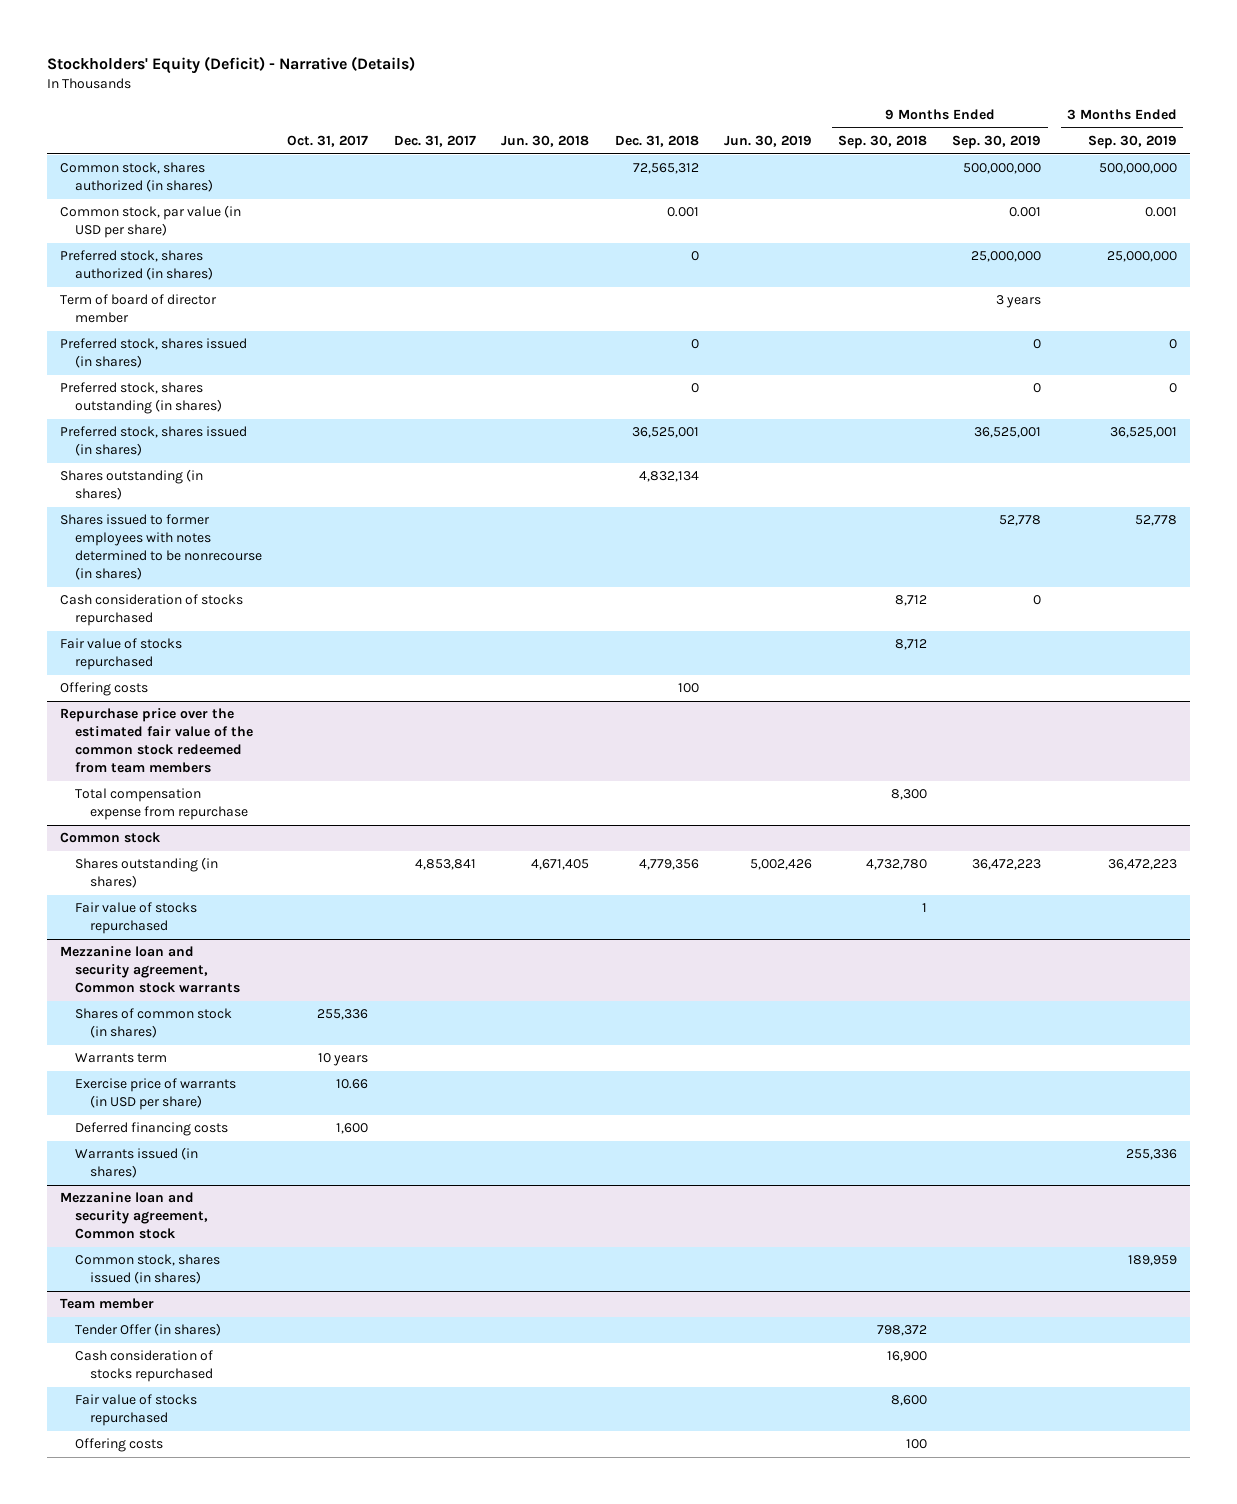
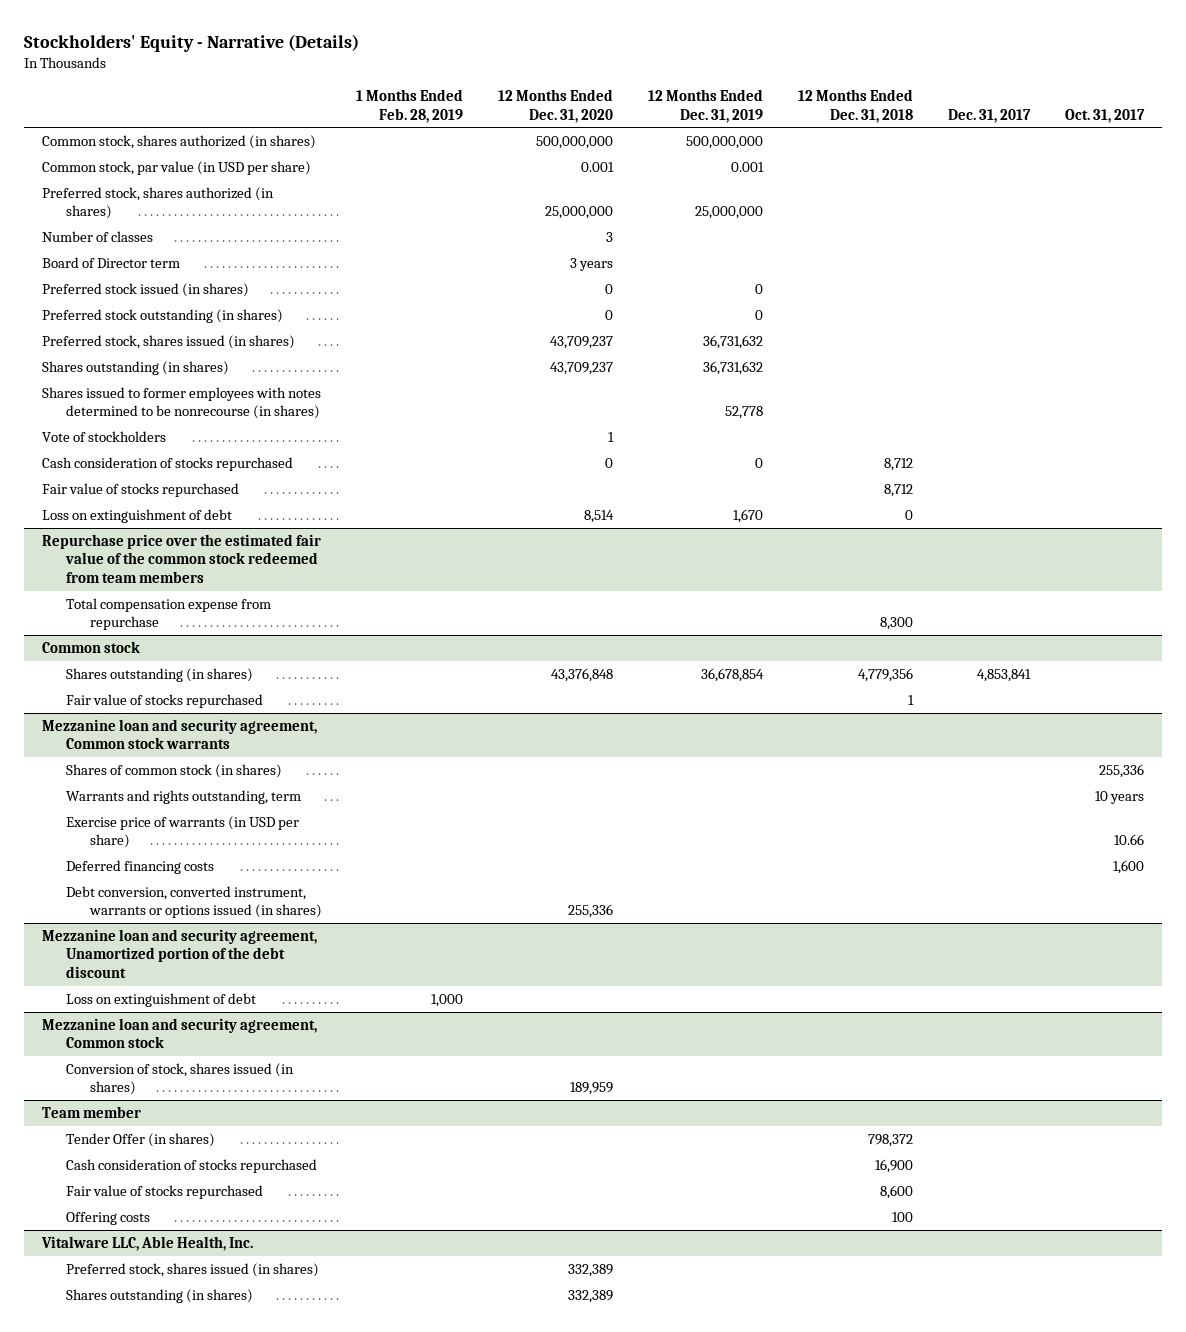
- Stockholders' Equity (Deficit) - Narrative (Details)
+ Stockholders' Equity - Narrative (Details)
- | Oct. 31, 2017 | Dec. 31, 2017 | Jun. 30, 2018 | Dec. 31, 2018 | Jun. 30, 2019 | 9 Months Ended Sep. 30, 2018 | 9 Months Ended Sep. 30, 2019 | 3 Months Ended Sep. 30, 2019
+ | 1 Months Ended Feb. 28, 2019 | 12 Months Ended Dec. 31, 2020 | 12 Months Ended Dec. 31, 2019 | 12 Months Ended Dec. 31, 2018 | Dec. 31, 2017 | Oct. 31, 2017
- Term of board of director member | | | | | | | 3 years |
- Preferred stock, shares issued (in shares) | | | | 0 | | | 0 | 0
- Preferred stock, shares outstanding (in shares) | | | | 0 | | | 0 | 0
+ Number of classes | | 3 | | | |
+ Board of Director term | | 3 years | | | |
+ Preferred stock issued (in shares) | | 0 | 0 | | |
+ Preferred stock outstanding (in shares) | | 0 | 0 | | |
+ Vote of stockholders | | 1 | | | |
- Offering costs | | | | 100 | | | |
+ Loss on extinguishment of debt | | 8,514 | 1,670 | 0 | |
@ Mezzanine loan and security agreement, Common stock warrants
- Warrants term | 10 years | | | | | | |
+ Warrants and rights outstanding, term | | | | | | 10 years
- Warrants issued (in shares) | | | | | | | | 255,336
+ Debt conversion, converted instrument, warrants or options issued (in shares) | | 255,336 | | | |
+ Mezzanine loan and security agreement, Unamortized portion of the debt discount
+ Loss on extinguishment of debt | 1,000 | | | | |
@ Mezzanine loan and security agreement, Common stock
- Common stock, shares issued (in shares) | | | | | | | | 189,959
+ Conversion of stock, shares issued (in shares) | | 189,959 | | | |
+ Vitalware LLC, Able Health, Inc.
+ Preferred stock, shares issued (in shares) | | 332,389 | | | |
+ Shares outstanding (in shares) | | 332,389 | | | |

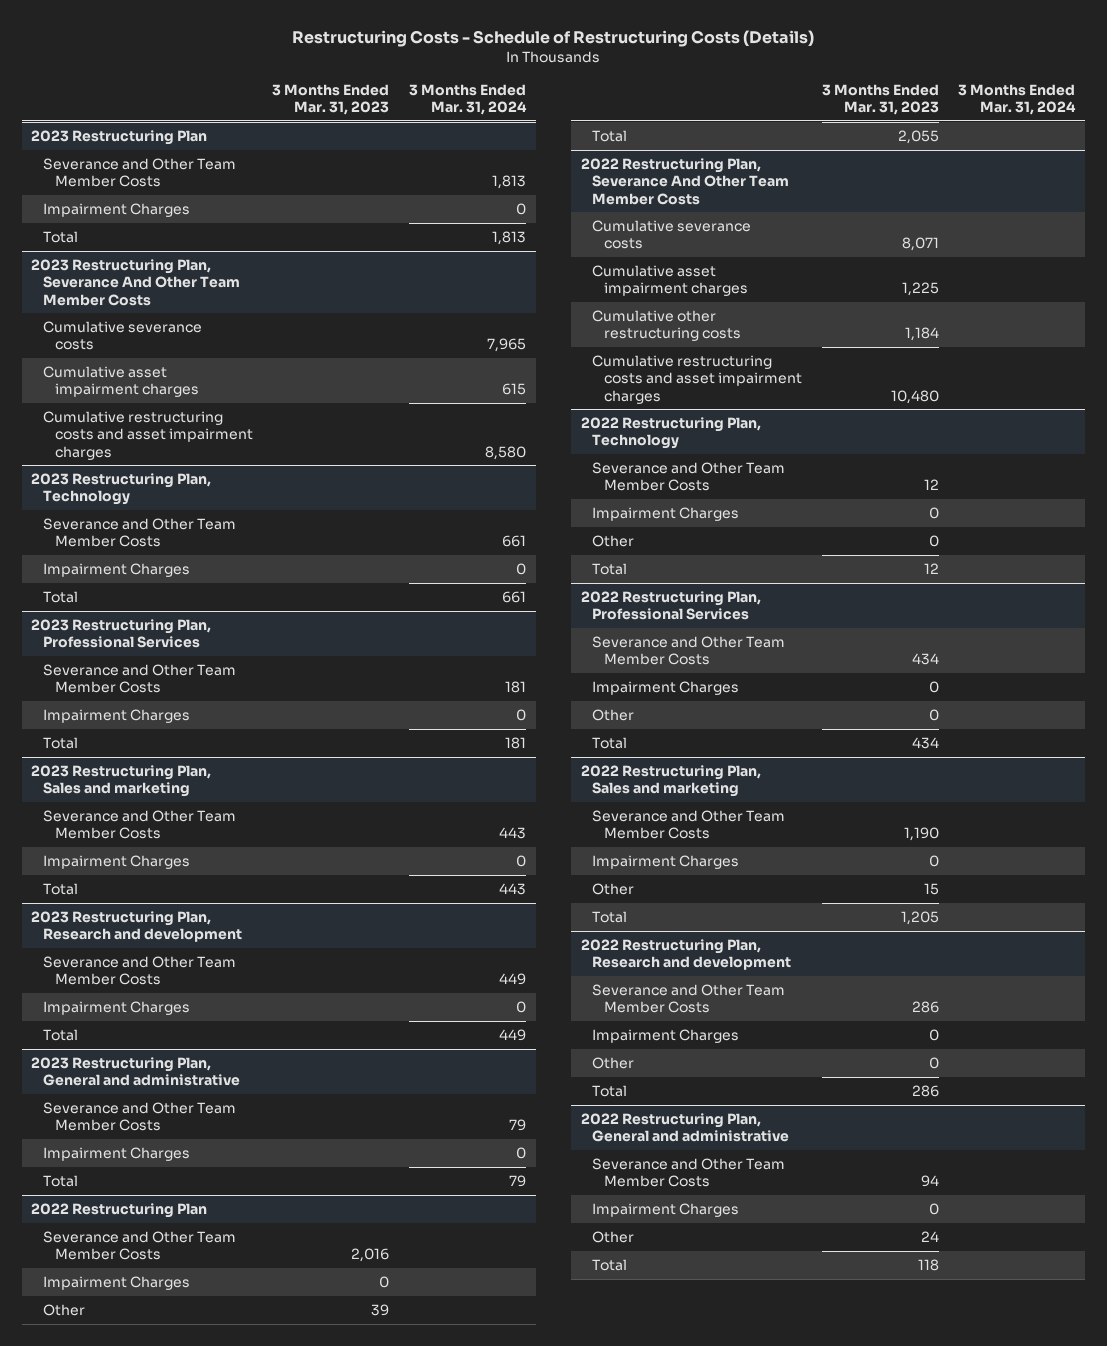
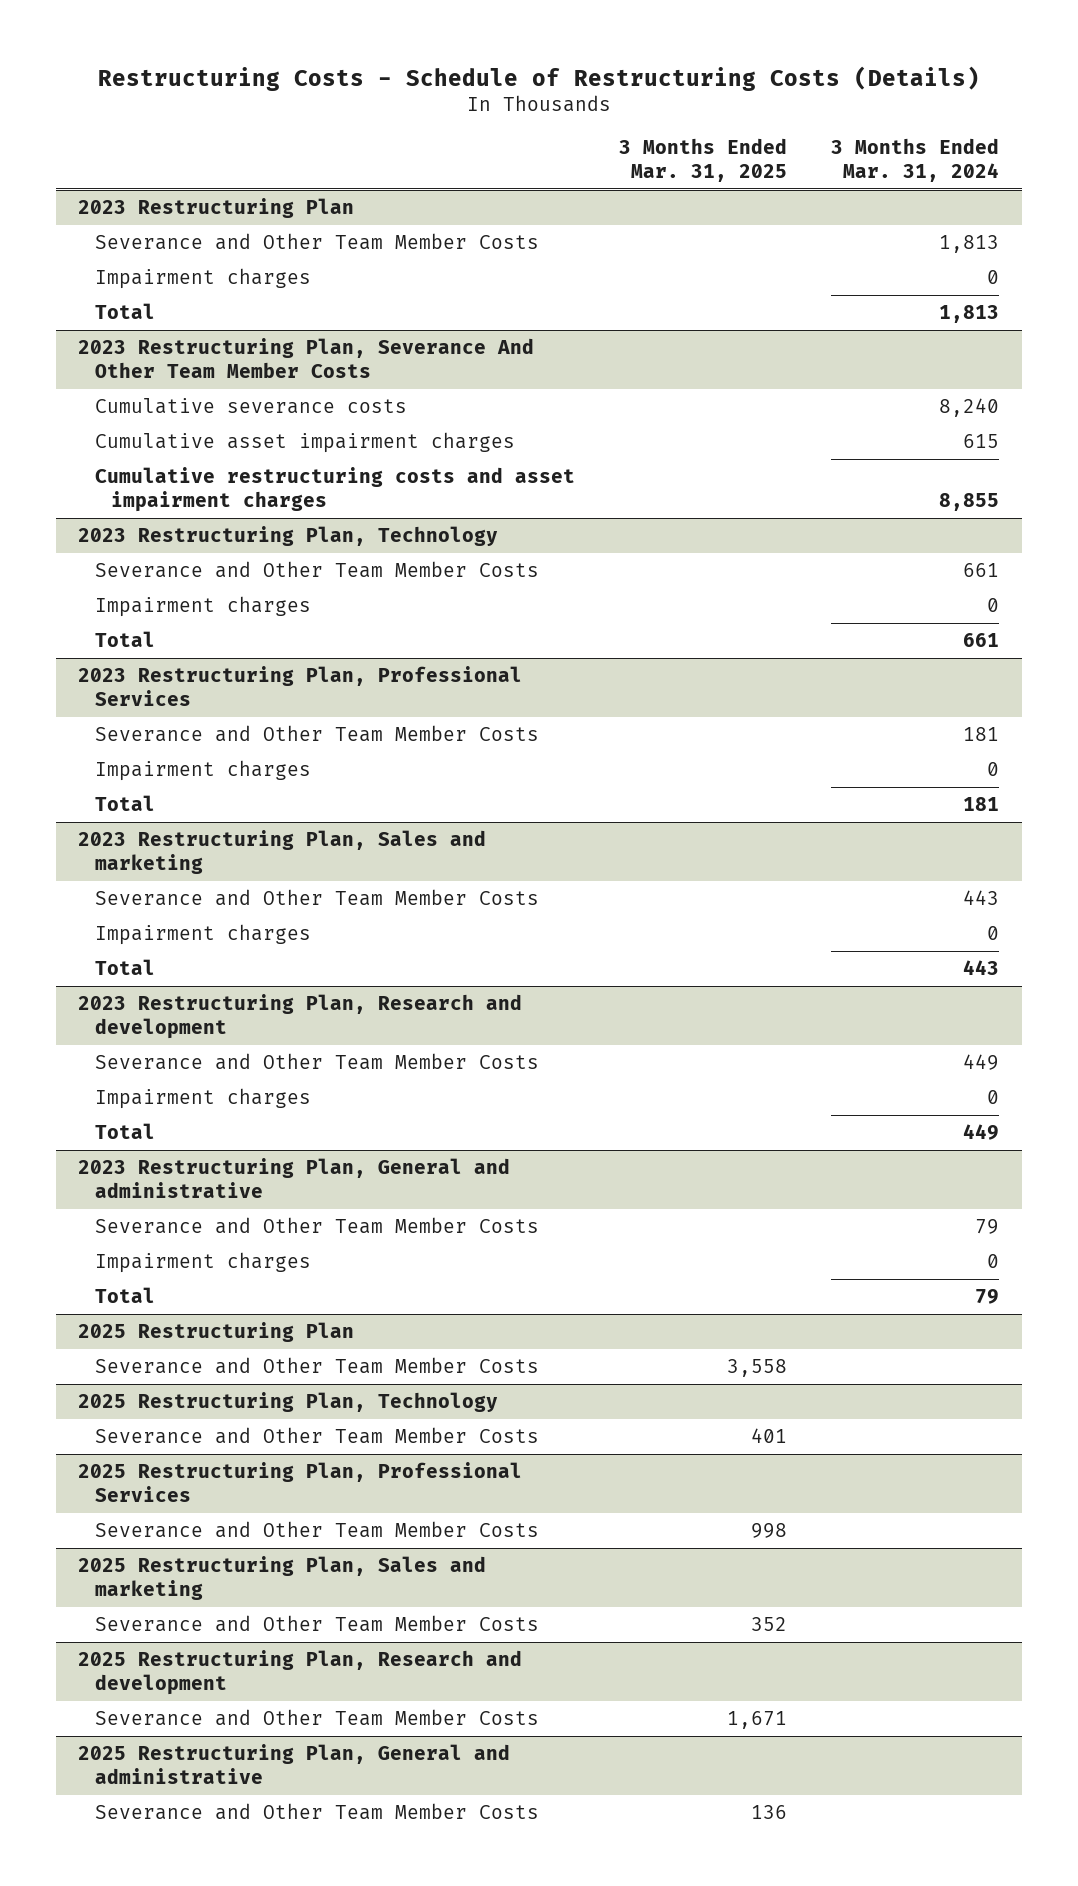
- | 3 Months Ended Mar. 31, 2023 | 3 Months Ended Mar. 31, 2024
+ | 3 Months Ended Mar. 31, 2025 | 3 Months Ended Mar. 31, 2024
@ 2023 Restructuring Plan
- Impairment Charges | | 0
+ Impairment charges | | 0
@ 2023 Restructuring Plan, Severance And Other Team Member Costs
- Cumulative severance costs | | 7,965
+ Cumulative severance costs | | 8,240
- Cumulative restructuring costs and asset impairment charges | | 8,580
+ Cumulative restructuring costs and asset impairment charges | | 8,855
@ 2023 Restructuring Plan, Technology
- Impairment Charges | | 0
+ Impairment charges | | 0
@ 2023 Restructuring Plan, Professional Services
- Impairment Charges | | 0
+ Impairment charges | | 0
@ 2023 Restructuring Plan, Sales and marketing
- Impairment Charges | | 0
+ Impairment charges | | 0
@ 2023 Restructuring Plan, Research and development
- Impairment Charges | | 0
+ Impairment charges | | 0
@ 2023 Restructuring Plan, General and administrative
- Impairment Charges | | 0
+ Impairment charges | | 0
- 2022 Restructuring Plan
- Severance and Other Team Member Costs | 2,016 |
- Impairment Charges | 0 |
- Other | 39 |
- Total | 2,055 |
- 2022 Restructuring Plan, Severance And Other Team Member Costs
- Cumulative severance costs | 8,071 |
- Cumulative asset impairment charges | 1,225 |
- Cumulative other restructuring costs | 1,184 |
- Cumulative restructuring costs and asset impairment charges | 10,480 |
- 2022 Restructuring Plan, Technology
+ 2025 Restructuring Plan
+ Severance and Other Team Member Costs | 3,558 |
+ 2025 Restructuring Plan, Technology
- Impairment Charges | 0 |
- Other | 0 |
- Total | 12 |
- 2022 Restructuring Plan, Professional Services
+ 2025 Restructuring Plan, Professional Services
- Impairment Charges | 0 |
- Other | 0 |
- Total | 434 |
- 2022 Restructuring Plan, Sales and marketing
+ 2025 Restructuring Plan, Sales and marketing
- Impairment Charges | 0 |
- Other | 15 |
- Total | 1,205 |
- 2022 Restructuring Plan, Research and development
+ 2025 Restructuring Plan, Research and development
- Impairment Charges | 0 |
- Other | 0 |
- Total | 286 |
- 2022 Restructuring Plan, General and administrative
+ 2025 Restructuring Plan, General and administrative
- Impairment Charges | 0 |
- Other | 24 |
- Total | 118 |

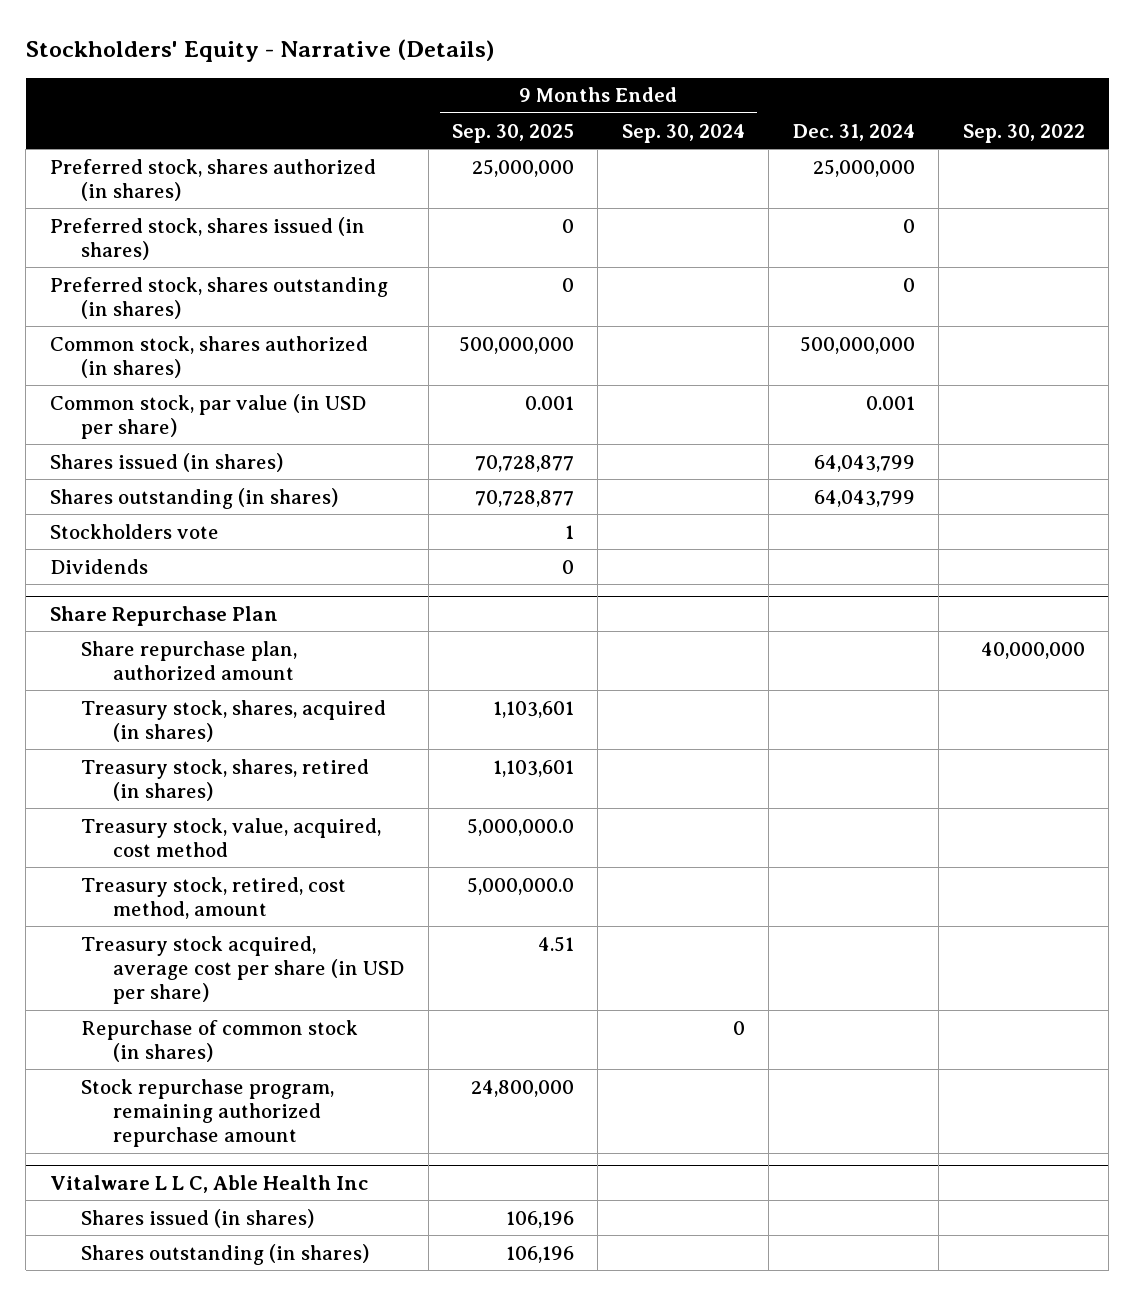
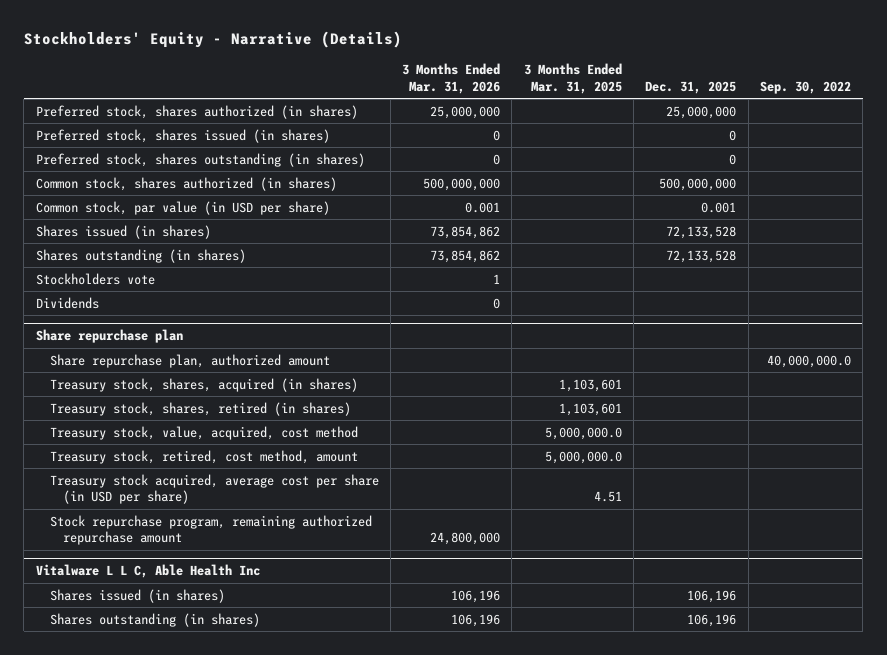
- | 9 Months Ended Sep. 30, 2025 | 9 Months Ended Sep. 30, 2024 | Dec. 31, 2024 | Sep. 30, 2022
+ | 3 Months Ended Mar. 31, 2026 | 3 Months Ended Mar. 31, 2025 | Dec. 31, 2025 | Sep. 30, 2022
- Share Repurchase Plan
- Share repurchase plan, authorized amount | | | | 40,000,000
+ Share repurchase plan
+ Share repurchase plan, authorized amount | | | | 40,000,000.0
- Repurchase of common stock (in shares) | | 0 | |

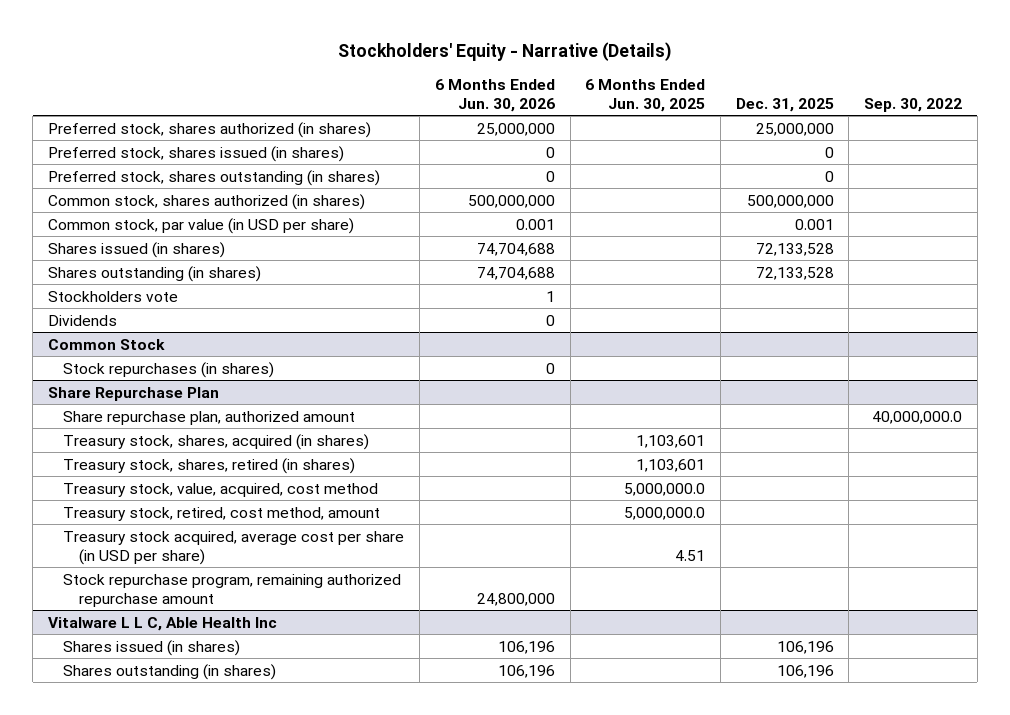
- | 3 Months Ended Mar. 31, 2026 | 3 Months Ended Mar. 31, 2025 | Dec. 31, 2025 | Sep. 30, 2022
+ | 6 Months Ended Jun. 30, 2026 | 6 Months Ended Jun. 30, 2025 | Dec. 31, 2025 | Sep. 30, 2022
- Share repurchase plan
+ Common Stock
+ Stock repurchases (in shares) | 0 | | |
+ Share Repurchase Plan

